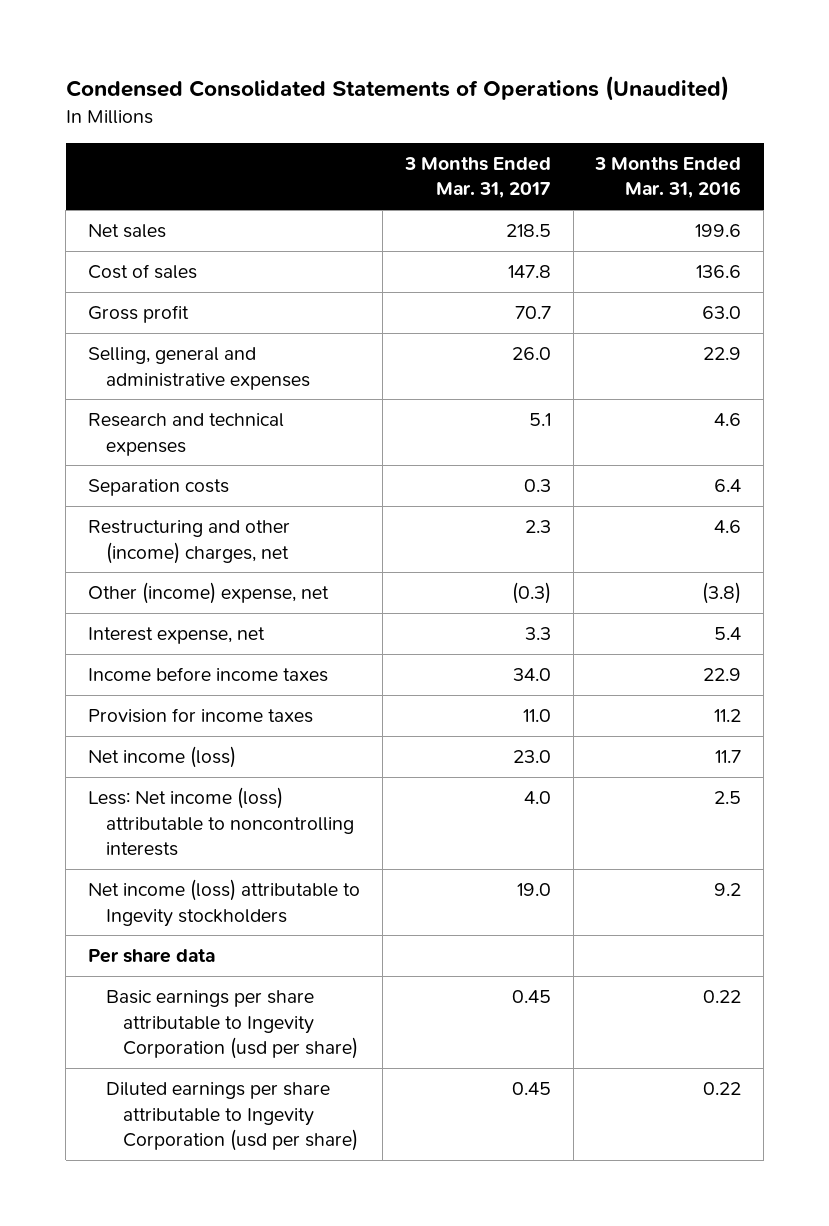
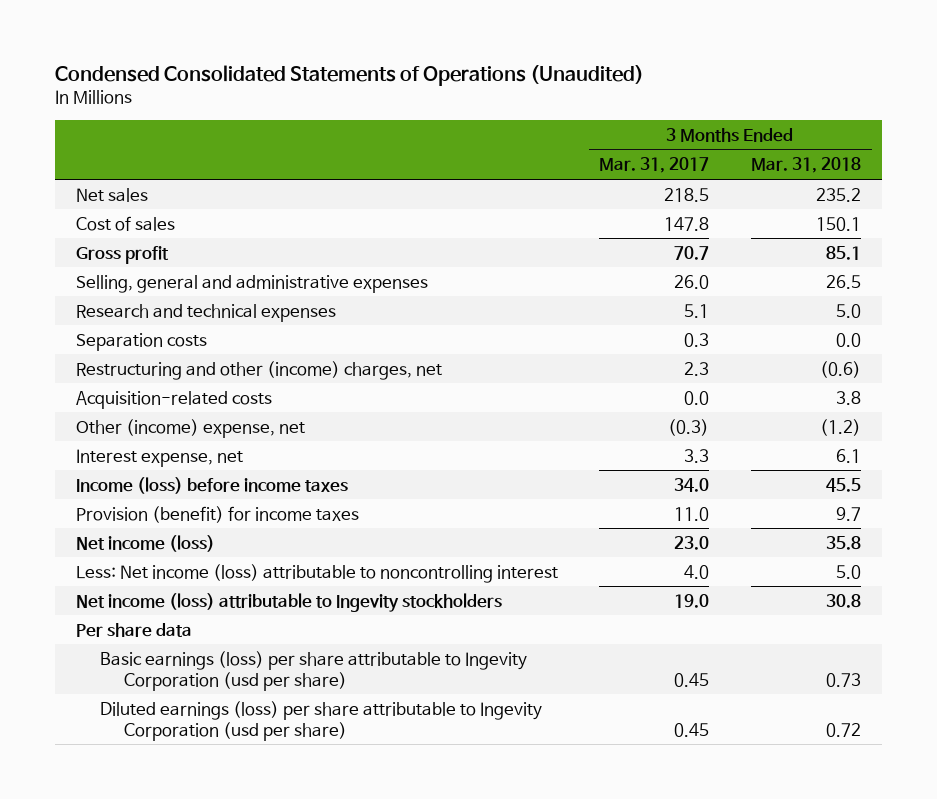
- | 3 Months Ended Mar. 31, 2017 | 3 Months Ended Mar. 31, 2016
+ | 3 Months Ended Mar. 31, 2017 | 3 Months Ended Mar. 31, 2018
+ Acquisition-related costs | 0.0 | 3.8
- Income before income taxes | 34.0 | 22.9
- Provision for income taxes | 11.0 | 11.2
+ Income (loss) before income taxes | 34.0 | 45.5
+ Provision (benefit) for income taxes | 11.0 | 9.7
- Less: Net income (loss) attributable to noncontrolling interests | 4.0 | 2.5
+ Less: Net income (loss) attributable to noncontrolling interest | 4.0 | 5.0
- Basic earnings per share attributable to Ingevity Corporation (usd per share) | 0.45 | 0.22
- Diluted earnings per share attributable to Ingevity Corporation (usd per share) | 0.45 | 0.22
+ Basic earnings (loss) per share attributable to Ingevity Corporation (usd per share) | 0.45 | 0.73
+ Diluted earnings (loss) per share attributable to Ingevity Corporation (usd per share) | 0.45 | 0.72

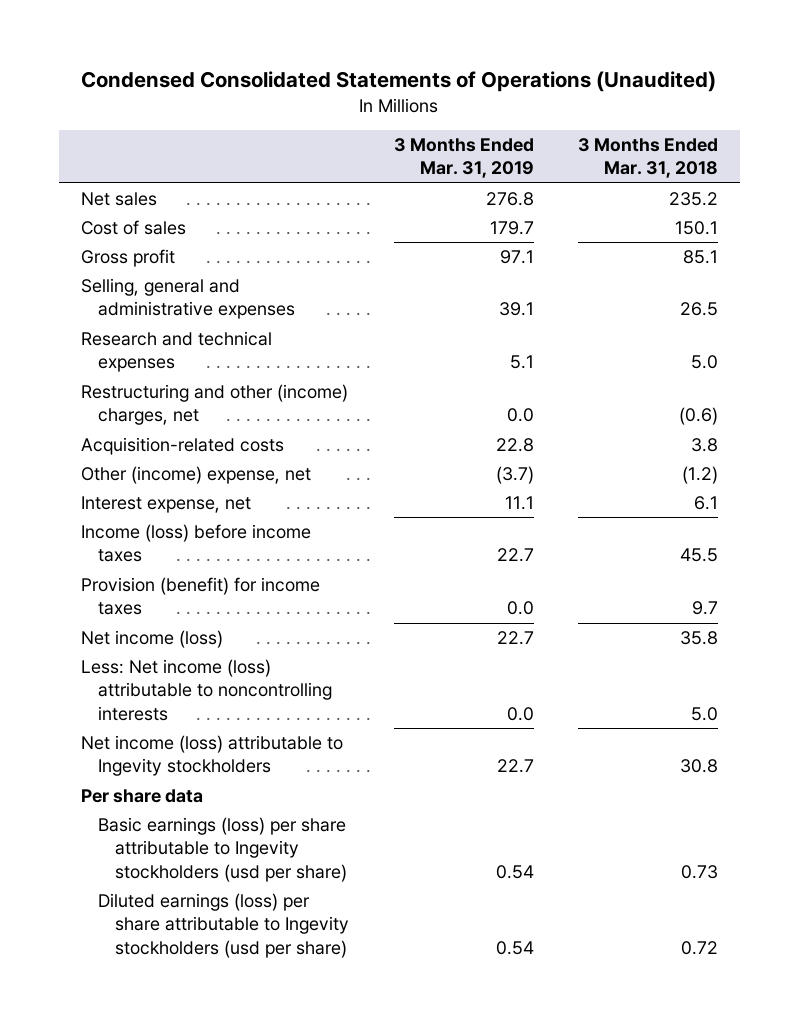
- | 3 Months Ended Mar. 31, 2017 | 3 Months Ended Mar. 31, 2018
+ | 3 Months Ended Mar. 31, 2019 | 3 Months Ended Mar. 31, 2018
- Separation costs | 0.3 | 0.0
- Less: Net income (loss) attributable to noncontrolling interest | 4.0 | 5.0
+ Less: Net income (loss) attributable to noncontrolling interests | 0.0 | 5.0
- Basic earnings (loss) per share attributable to Ingevity Corporation (usd per share) | 0.45 | 0.73
- Diluted earnings (loss) per share attributable to Ingevity Corporation (usd per share) | 0.45 | 0.72
+ Basic earnings (loss) per share attributable to Ingevity stockholders (usd per share) | 0.54 | 0.73
+ Diluted earnings (loss) per share attributable to Ingevity stockholders (usd per share) | 0.54 | 0.72

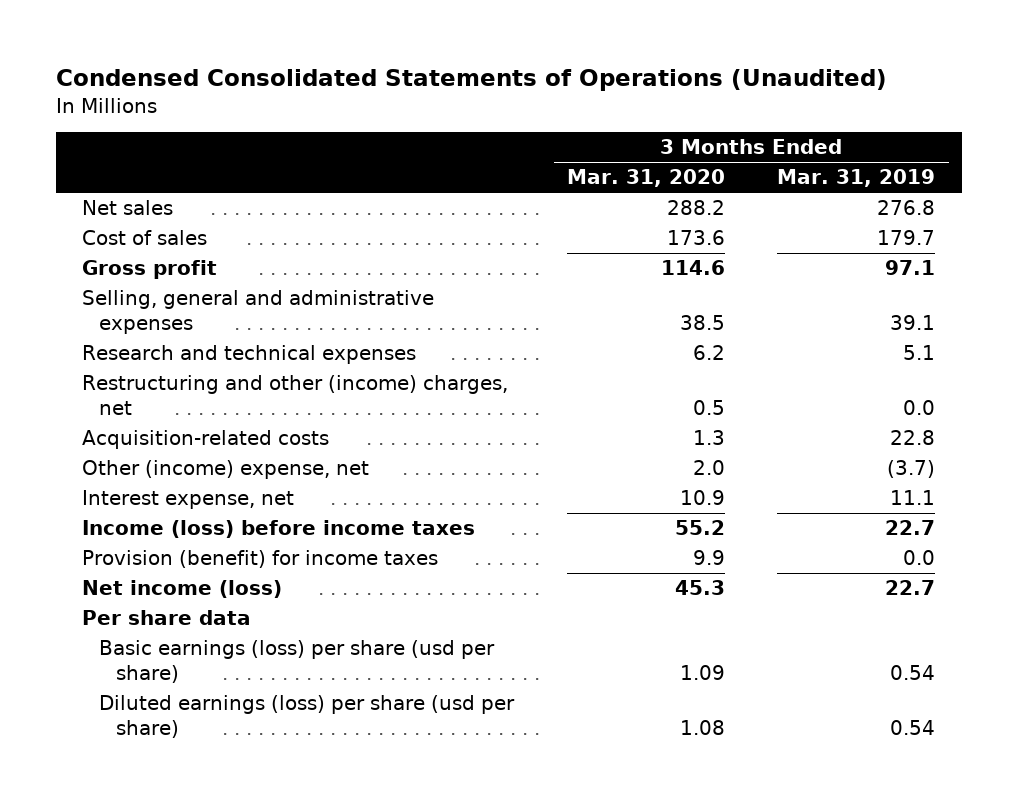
- | 3 Months Ended Mar. 31, 2019 | 3 Months Ended Mar. 31, 2018
+ | 3 Months Ended Mar. 31, 2020 | 3 Months Ended Mar. 31, 2019
- Less: Net income (loss) attributable to noncontrolling interests | 0.0 | 5.0
- Net income (loss) attributable to Ingevity stockholders | 22.7 | 30.8
- Basic earnings (loss) per share attributable to Ingevity stockholders (usd per share) | 0.54 | 0.73
- Diluted earnings (loss) per share attributable to Ingevity stockholders (usd per share) | 0.54 | 0.72
+ Basic earnings (loss) per share (usd per share) | 1.09 | 0.54
+ Diluted earnings (loss) per share (usd per share) | 1.08 | 0.54

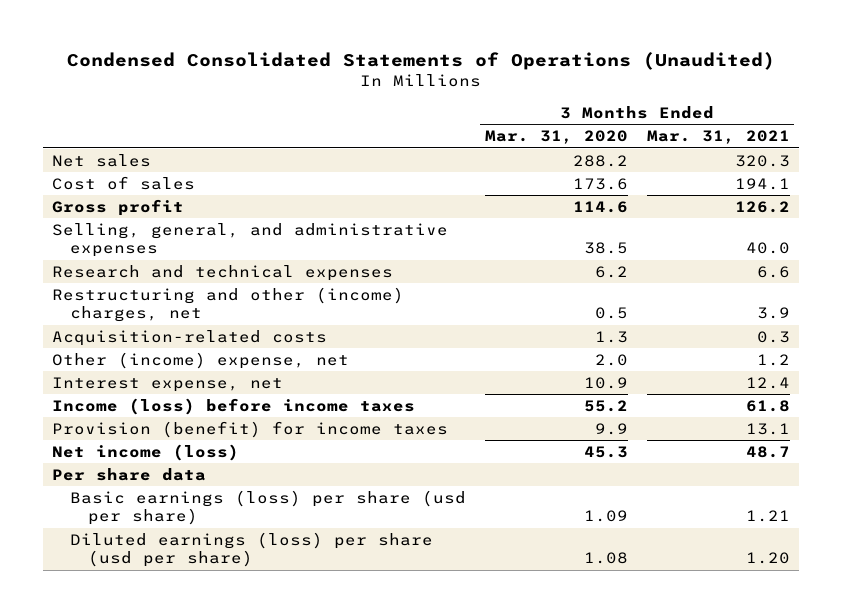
- | 3 Months Ended Mar. 31, 2020 | 3 Months Ended Mar. 31, 2019
+ | 3 Months Ended Mar. 31, 2020 | 3 Months Ended Mar. 31, 2021
- Selling, general and administrative expenses | 38.5 | 39.1
+ Selling, general, and administrative expenses | 38.5 | 40.0

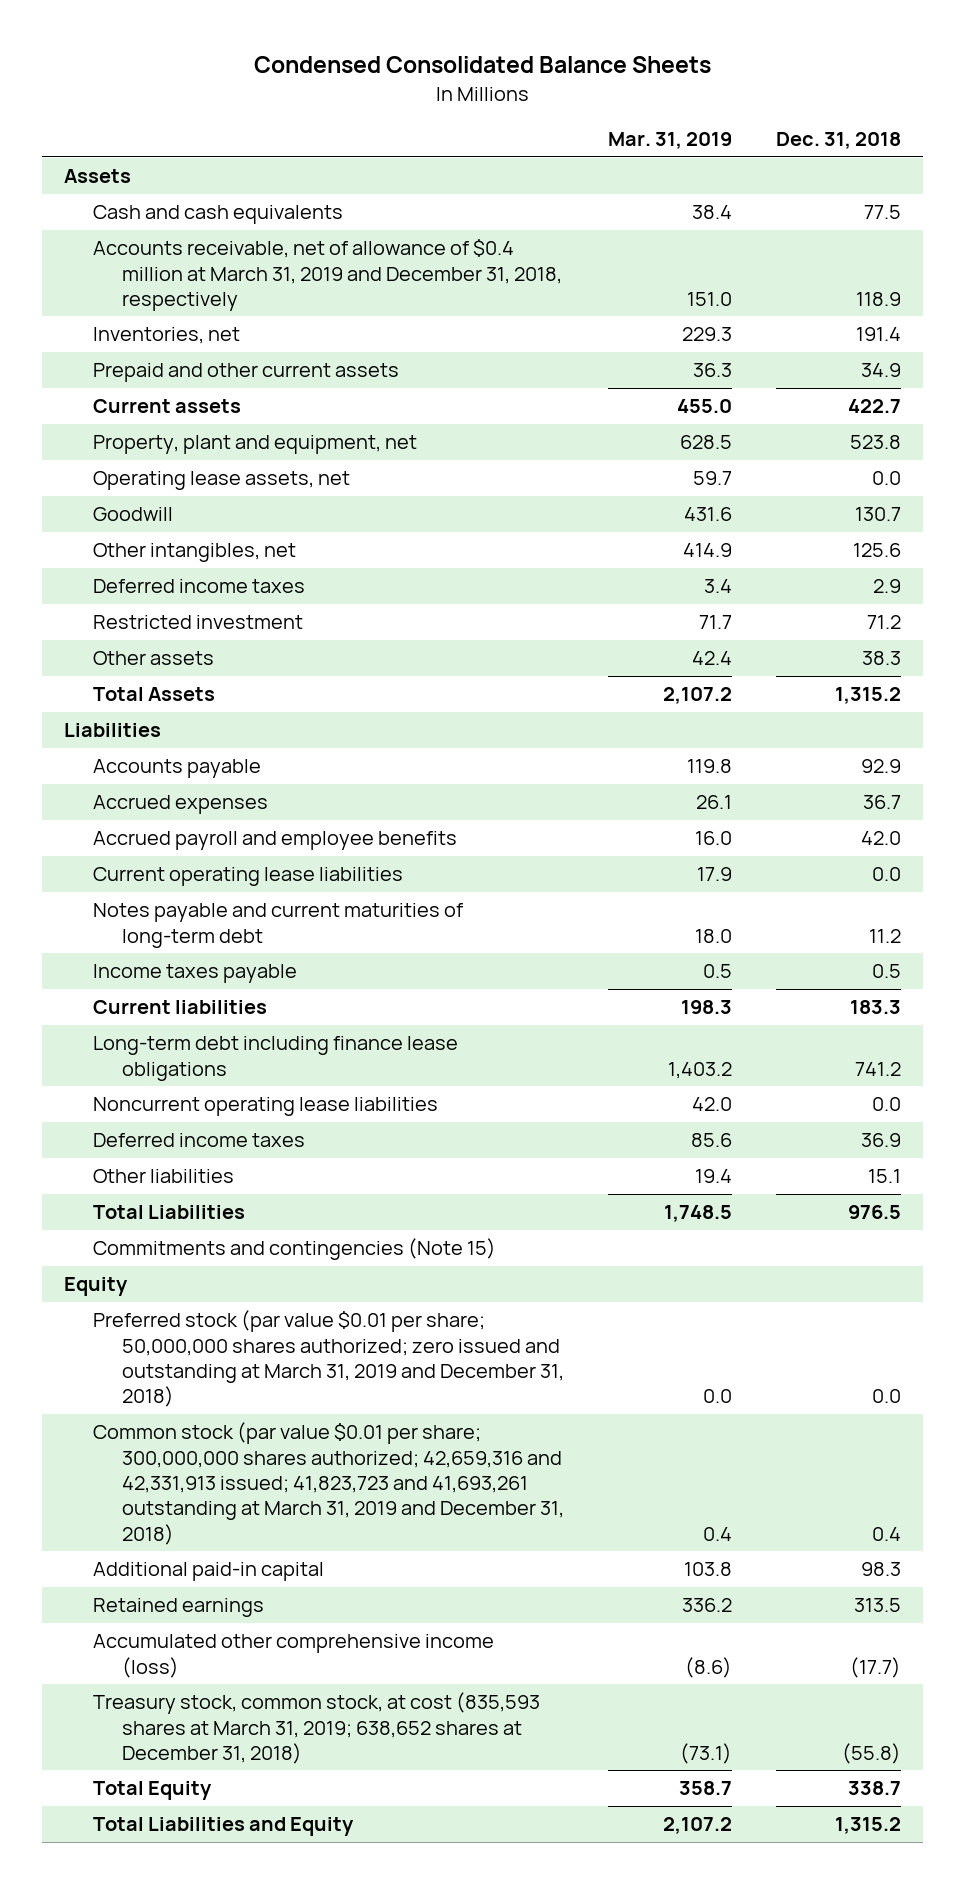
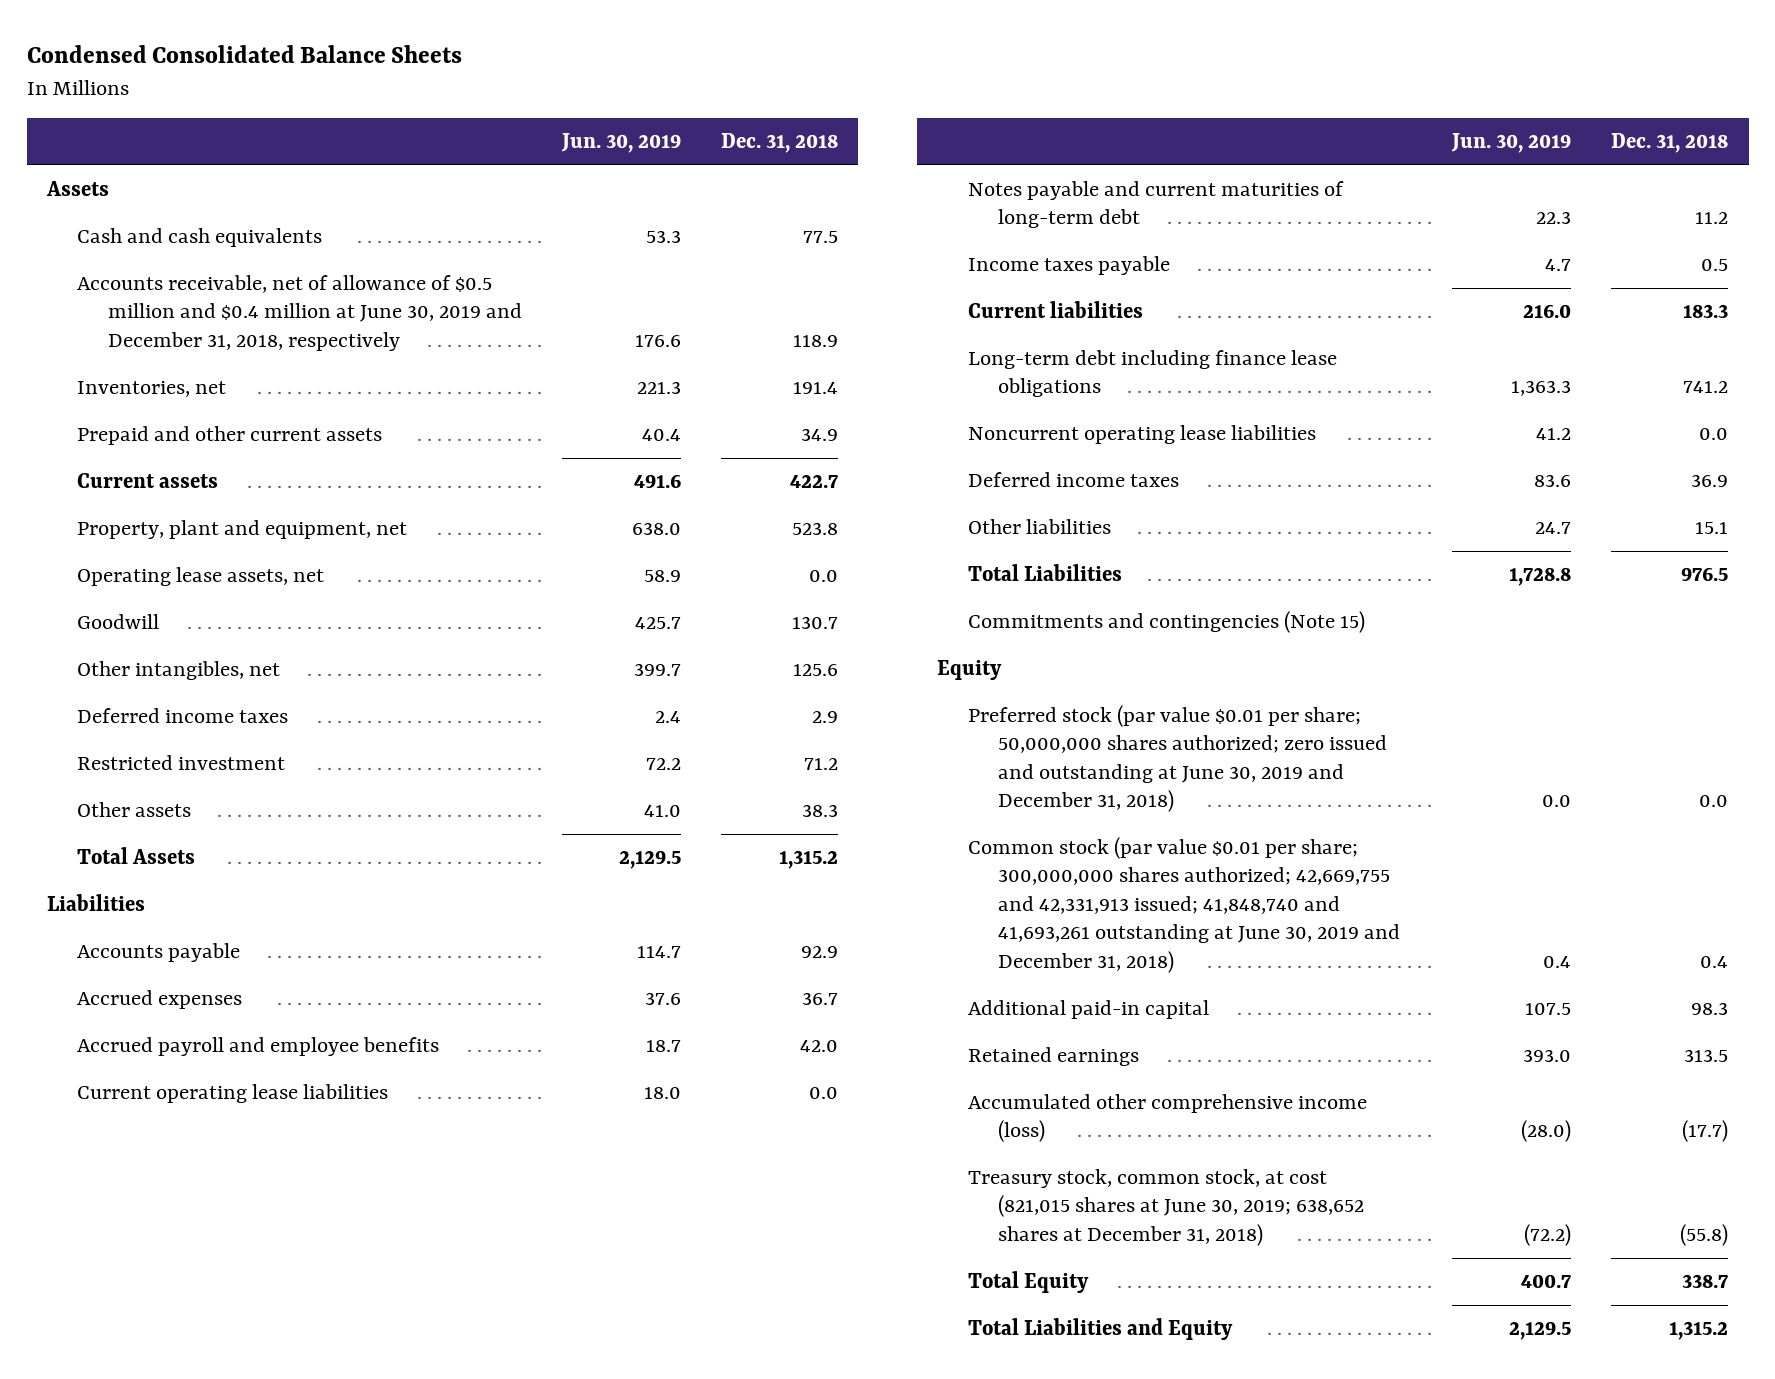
- | Mar. 31, 2019 | Dec. 31, 2018
+ | Jun. 30, 2019 | Dec. 31, 2018
- Accounts receivable, net of allowance of $0.4 million at March 31, 2019 and December 31, 2018, respectively | 151.0 | 118.9
+ Accounts receivable, net of allowance of $0.5 million and $0.4 million at June 30, 2019 and December 31, 2018, respectively | 176.6 | 118.9
- Preferred stock (par value $0.01 per share; 50,000,000 shares authorized; zero issued and outstanding at March 31, 2019 and December 31, 2018) | 0.0 | 0.0
- Common stock (par value $0.01 per share; 300,000,000 shares authorized; 42,659,316 and 42,331,913 issued; 41,823,723 and 41,693,261 outstanding at March 31, 2019 and December 31, 2018) | 0.4 | 0.4
+ Preferred stock (par value $0.01 per share; 50,000,000 shares authorized; zero issued and outstanding at June 30, 2019 and December 31, 2018) | 0.0 | 0.0
+ Common stock (par value $0.01 per share; 300,000,000 shares authorized; 42,669,755 and 42,331,913 issued; 41,848,740 and 41,693,261 outstanding at June 30, 2019 and December 31, 2018) | 0.4 | 0.4
- Treasury stock, common stock, at cost (835,593 shares at March 31, 2019; 638,652 shares at December 31, 2018) | (73.1) | (55.8)
+ Treasury stock, common stock, at cost (821,015 shares at June 30, 2019; 638,652 shares at December 31, 2018) | (72.2) | (55.8)

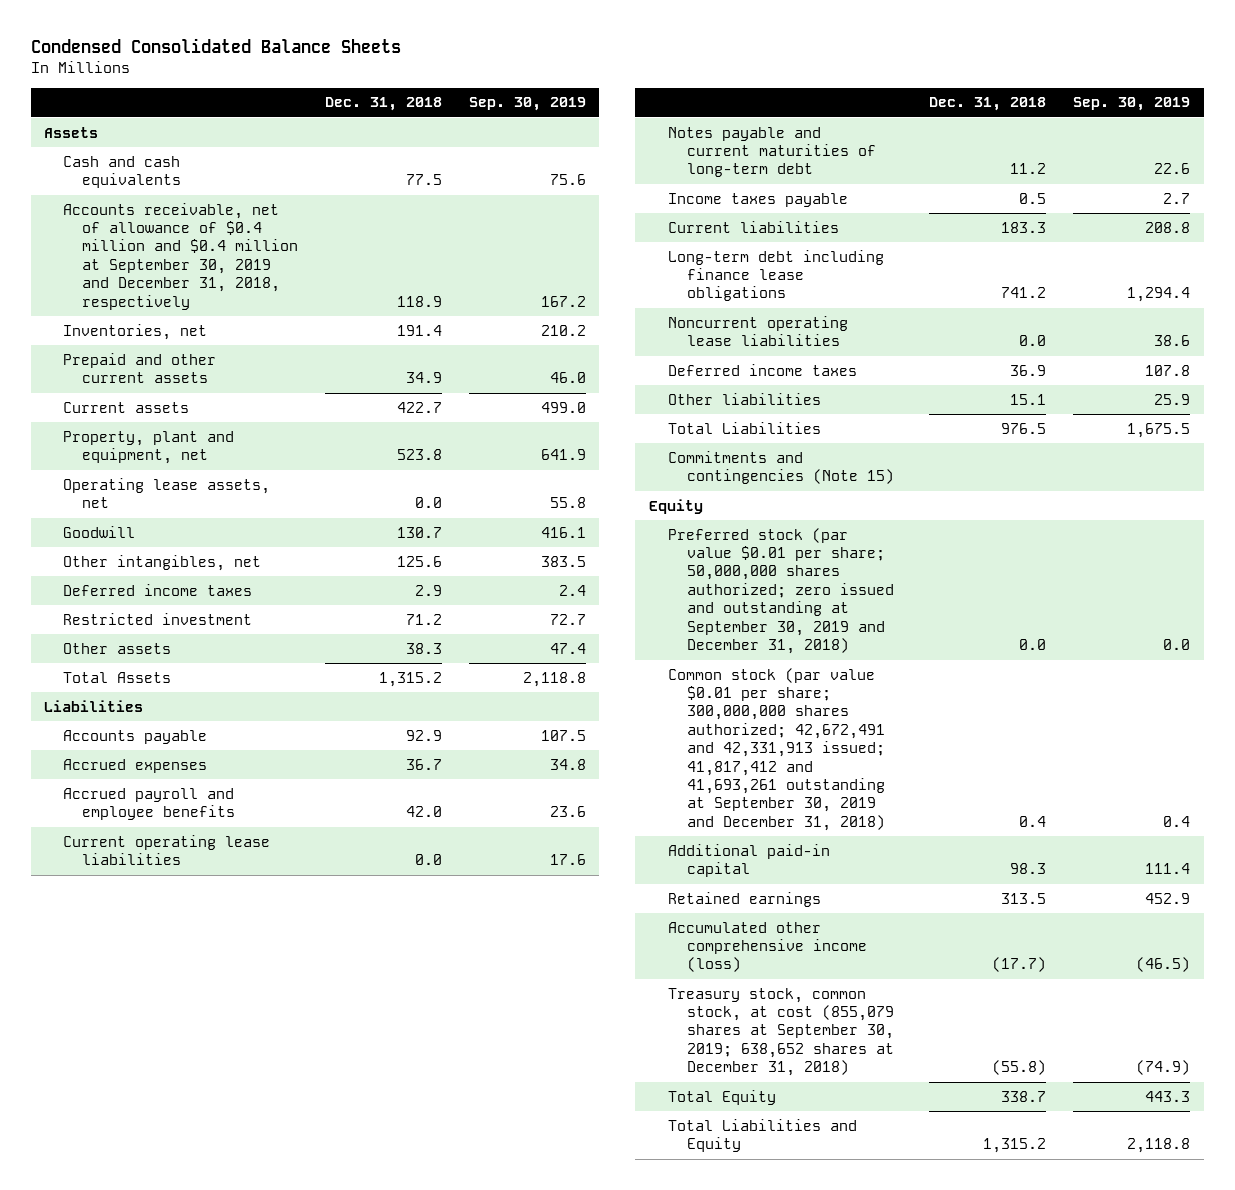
- | Jun. 30, 2019 | Dec. 31, 2018
+ | Dec. 31, 2018 | Sep. 30, 2019
- Accounts receivable, net of allowance of $0.5 million and $0.4 million at June 30, 2019 and December 31, 2018, respectively | 176.6 | 118.9
+ Accounts receivable, net of allowance of $0.4 million and $0.4 million at September 30, 2019 and December 31, 2018, respectively | 118.9 | 167.2
- Preferred stock (par value $0.01 per share; 50,000,000 shares authorized; zero issued and outstanding at June 30, 2019 and December 31, 2018) | 0.0 | 0.0
- Common stock (par value $0.01 per share; 300,000,000 shares authorized; 42,669,755 and 42,331,913 issued; 41,848,740 and 41,693,261 outstanding at June 30, 2019 and December 31, 2018) | 0.4 | 0.4
+ Preferred stock (par value $0.01 per share; 50,000,000 shares authorized; zero issued and outstanding at September 30, 2019 and December 31, 2018) | 0.0 | 0.0
+ Common stock (par value $0.01 per share; 300,000,000 shares authorized; 42,672,491 and 42,331,913 issued; 41,817,412 and 41,693,261 outstanding at September 30, 2019 and December 31, 2018) | 0.4 | 0.4
- Treasury stock, common stock, at cost (821,015 shares at June 30, 2019; 638,652 shares at December 31, 2018) | (72.2) | (55.8)
+ Treasury stock, common stock, at cost (855,079 shares at September 30, 2019; 638,652 shares at December 31, 2018) | (55.8) | (74.9)

